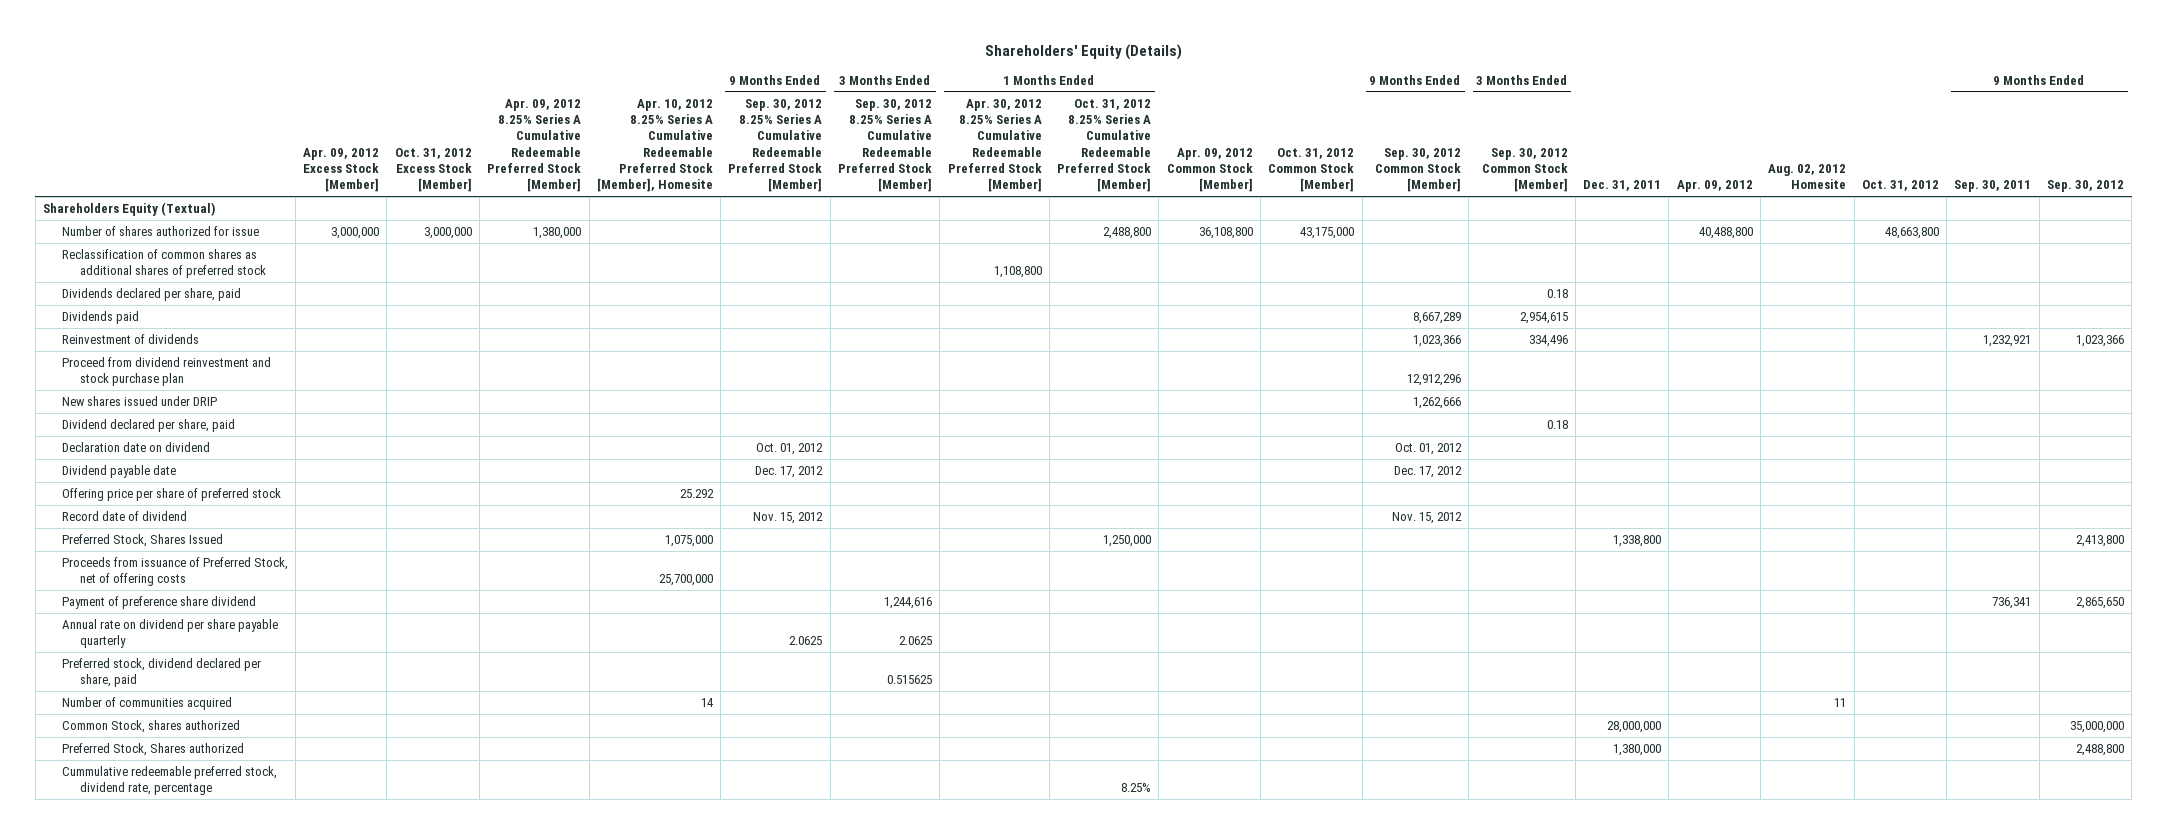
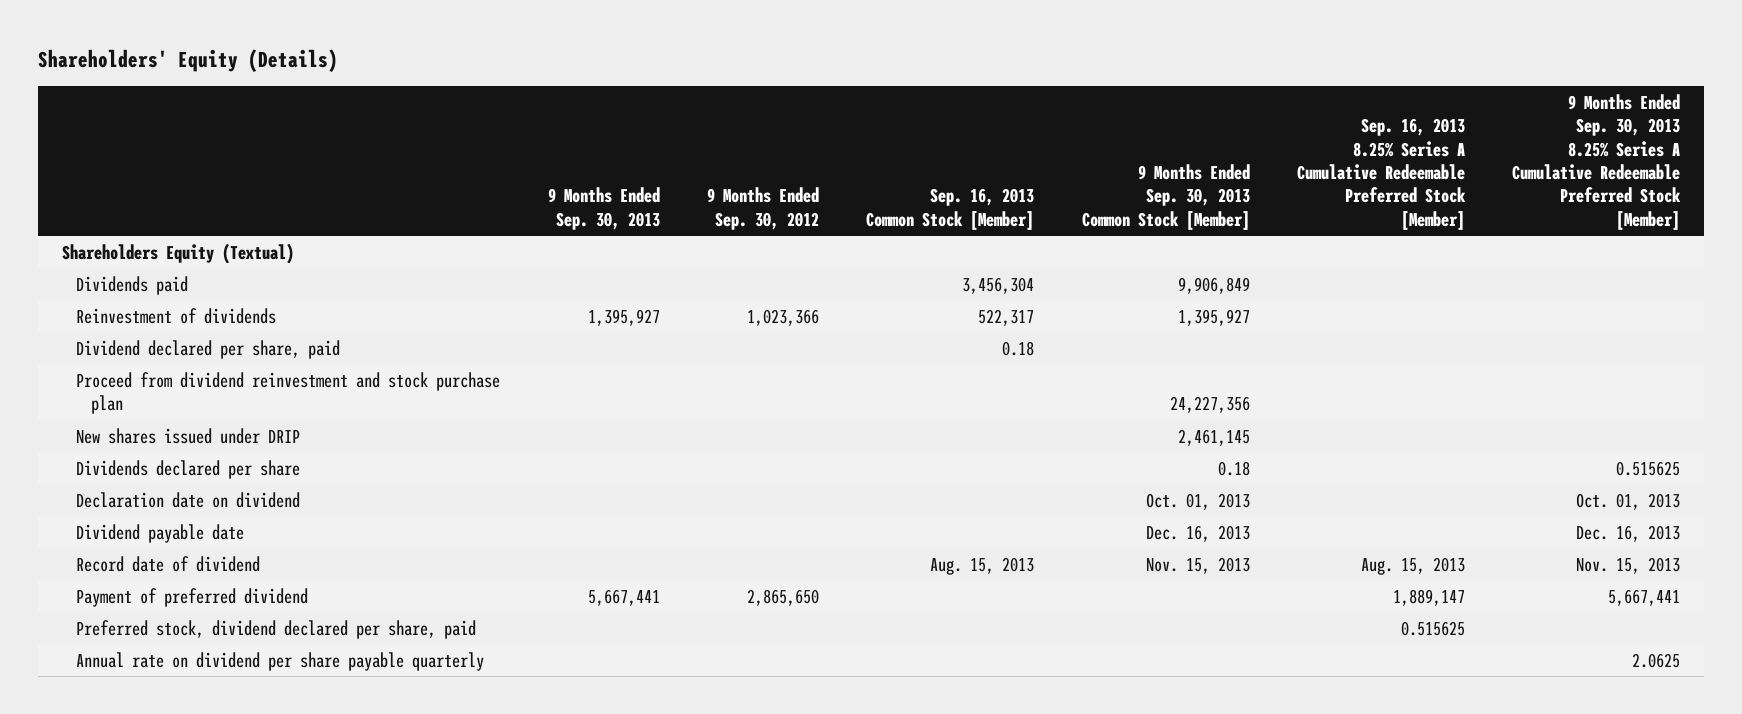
- | Apr. 09, 2012 Excess Stock [Member] | Oct. 31, 2012 Excess Stock [Member] | Apr. 09, 2012 8.25% Series A Cumulative Redeemable Preferred Stock [Member] | Apr. 10, 2012 8.25% Series A Cumulative Redeemable Preferred Stock [Member], Homesite | 9 Months Ended Sep. 30, 2012 8.25% Series A Cumulative Redeemable Preferred Stock [Member] | 3 Months Ended Sep. 30, 2012 8.25% Series A Cumulative Redeemable Preferred Stock [Member] | 1 Months Ended Apr. 30, 2012 8.25% Series A Cumulative Redeemable Preferred Stock [Member] | 1 Months Ended Oct. 31, 2012 8.25% Series A Cumulative Redeemable Preferred Stock [Member] | Apr. 09, 2012 Common Stock [Member] | Oct. 31, 2012 Common Stock [Member] | 9 Months Ended Sep. 30, 2012 Common Stock [Member] | 3 Months Ended Sep. 30, 2012 Common Stock [Member] | Dec. 31, 2011 | Apr. 09, 2012 | Aug. 02, 2012 Homesite | Oct. 31, 2012 | 9 Months Ended Sep. 30, 2011 | 9 Months Ended Sep. 30, 2012
+ | 9 Months Ended Sep. 30, 2013 | 9 Months Ended Sep. 30, 2012 | Sep. 16, 2013 Common Stock [Member] | 9 Months Ended Sep. 30, 2013 Common Stock [Member] | Sep. 16, 2013 8.25% Series A Cumulative Redeemable Preferred Stock [Member] | 9 Months Ended Sep. 30, 2013 8.25% Series A Cumulative Redeemable Preferred Stock [Member]
- Number of shares authorized for issue | 3,000,000 | 3,000,000 | 1,380,000 | | | | | 2,488,800 | 36,108,800 | 43,175,000 | | | | 40,488,800 | | 48,663,800 | |
- Reclassification of common shares as additional shares of preferred stock | | | | | | | 1,108,800 | | | | | | | | | | |
- Dividends declared per share, paid | | | | | | | | | | | | 0.18 | | | | | |
moved up: Dividend declared per share, paid | | | 0.18 | | |
+ Dividends declared per share | | | | 0.18 | | 0.515625
- Offering price per share of preferred stock | | | | 25.292 | | | | | | | | | | | | | |
- Preferred Stock, Shares Issued | | | | 1,075,000 | | | | 1,250,000 | | | | | 1,338,800 | | | | | 2,413,800
- Proceeds from issuance of Preferred Stock, net of offering costs | | | | 25,700,000 | | | | | | | | | | | | | |
- Payment of preference share dividend | | | | | | 1,244,616 | | | | | | | | | | | 736,341 | 2,865,650
+ Payment of preferred dividend | 5,667,441 | 2,865,650 | | | 1,889,147 | 5,667,441
- Number of communities acquired | | | | 14 | | | | | | | | | | | 11 | | |
- Common Stock, shares authorized | | | | | | | | | | | | | 28,000,000 | | | | | 35,000,000
- Preferred Stock, Shares authorized | | | | | | | | | | | | | 1,380,000 | | | | | 2,488,800
- Cummulative redeemable preferred stock, dividend rate, percentage | | | | | | | | 8.25% | | | | | | | | | |
moved down: Annual rate on dividend per share payable quarterly | | | | | | 2.0625

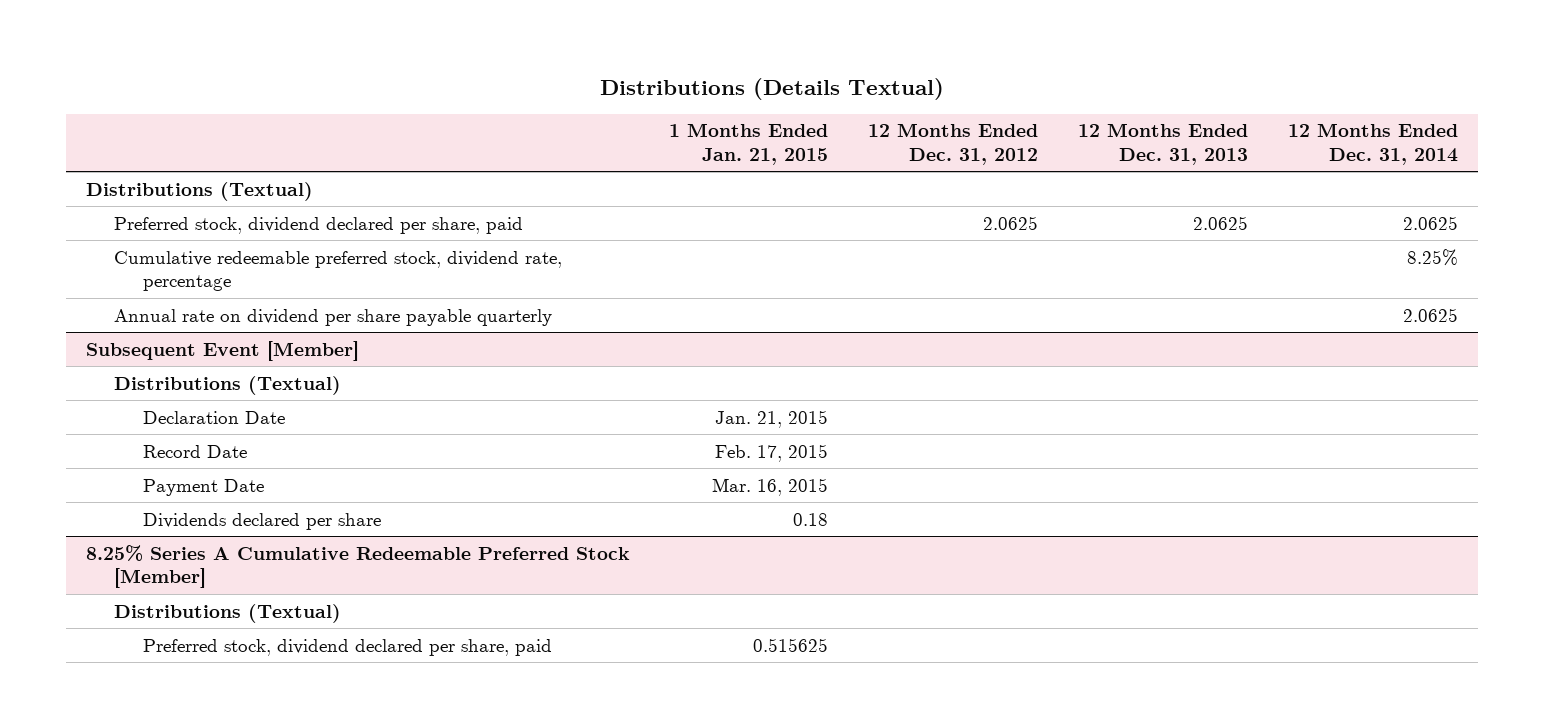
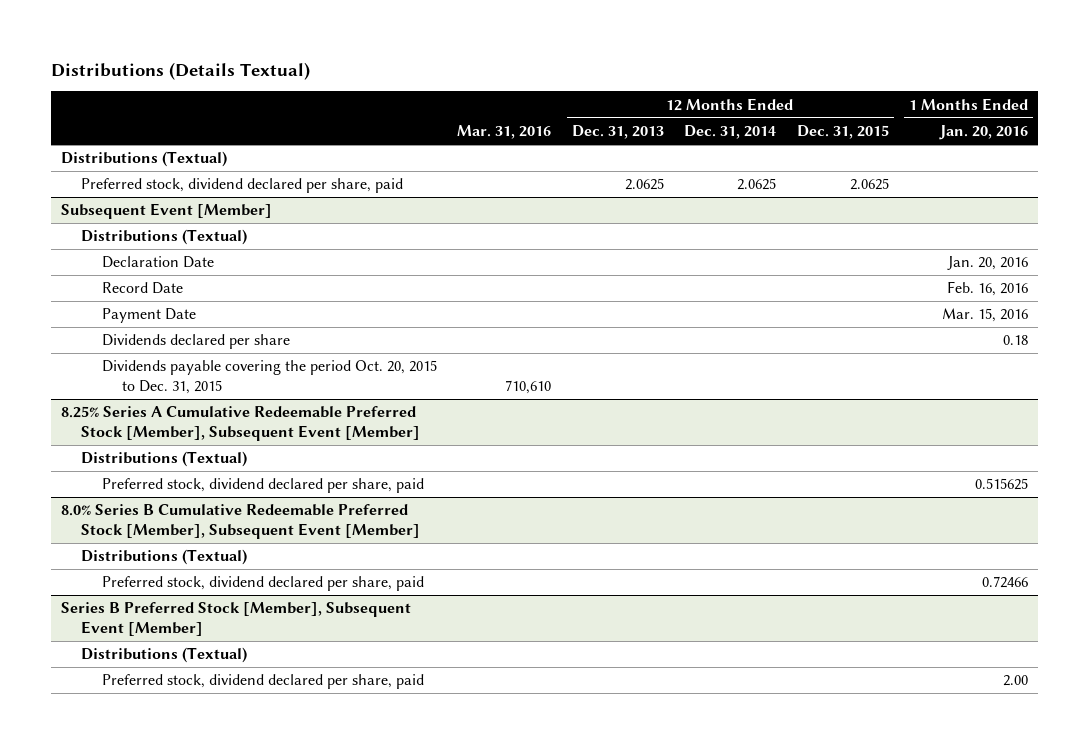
- | 1 Months Ended Jan. 21, 2015 | 12 Months Ended Dec. 31, 2012 | 12 Months Ended Dec. 31, 2013 | 12 Months Ended Dec. 31, 2014
+ | Mar. 31, 2016 | 12 Months Ended Dec. 31, 2013 | 12 Months Ended Dec. 31, 2014 | 12 Months Ended Dec. 31, 2015 | 1 Months Ended Jan. 20, 2016
- Cumulative redeemable preferred stock, dividend rate, percentage | | | | 8.25%
- Annual rate on dividend per share payable quarterly | | | | 2.0625
- 8.25% Series A Cumulative Redeemable Preferred Stock [Member]
@ Subsequent Event [Member]
+ Dividends payable covering the period Oct. 20, 2015 to Dec. 31, 2015 | 710,610 | | | |
+ 8.25% Series A Cumulative Redeemable Preferred Stock [Member], Subsequent Event [Member]
+ 8.0% Series B Cumulative Redeemable Preferred Stock [Member], Subsequent Event [Member]
+ Distributions (Textual)
+ Preferred stock, dividend declared per share, paid | | | | | 0.72466
+ Series B Preferred Stock [Member], Subsequent Event [Member]
+ Distributions (Textual)
+ Preferred stock, dividend declared per share, paid | | | | | 2.00

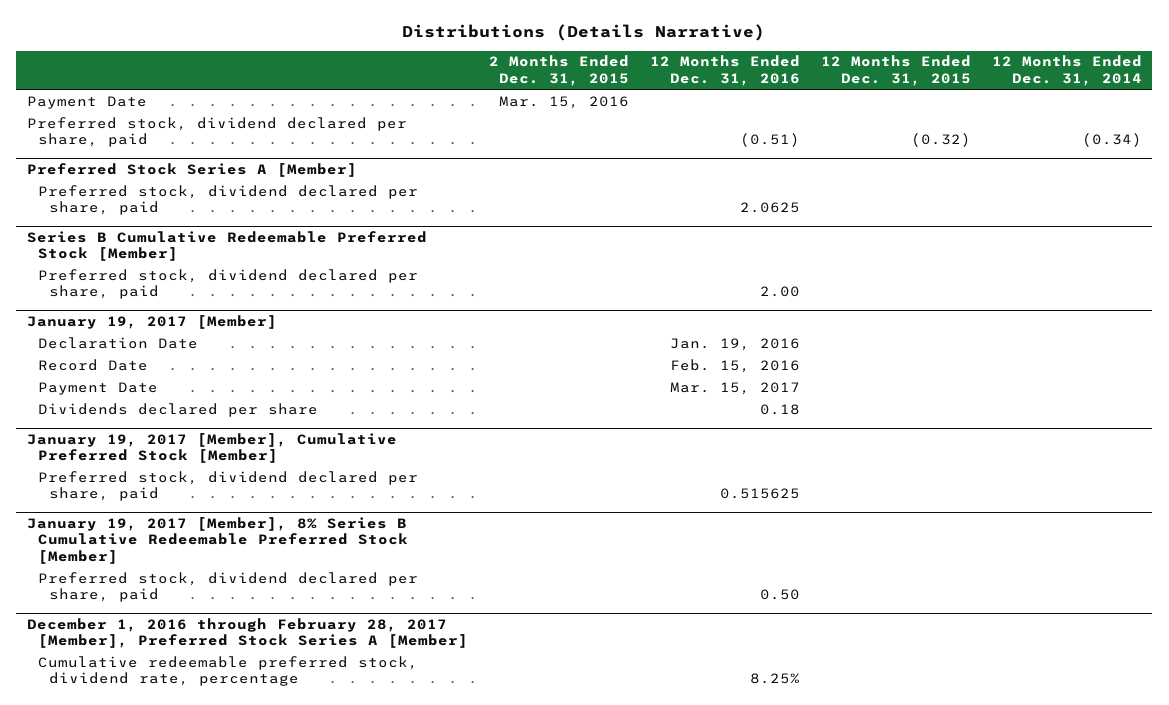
- Distributions (Details Textual)
+ Distributions (Details Narrative)
- | Mar. 31, 2016 | 12 Months Ended Dec. 31, 2013 | 12 Months Ended Dec. 31, 2014 | 12 Months Ended Dec. 31, 2015 | 1 Months Ended Jan. 20, 2016
+ | 2 Months Ended Dec. 31, 2015 | 12 Months Ended Dec. 31, 2016 | 12 Months Ended Dec. 31, 2015 | 12 Months Ended Dec. 31, 2014
- Distributions (Textual)
- Preferred stock, dividend declared per share, paid | | 2.0625 | 2.0625 | 2.0625 |
- Subsequent Event [Member]
- Distributions (Textual)
- Declaration Date | | | | | Jan. 20, 2016
- Record Date | | | | | Feb. 16, 2016
- Payment Date | | | | | Mar. 15, 2016
- Dividends declared per share | | | | | 0.18
- Dividends payable covering the period Oct. 20, 2015 to Dec. 31, 2015 | 710,610 | | | |
- 8.25% Series A Cumulative Redeemable Preferred Stock [Member], Subsequent Event [Member]
- Distributions (Textual)
+ Payment Date | Mar. 15, 2016 | | |
+ Preferred stock, dividend declared per share, paid | | (0.51) | (0.32) | (0.34)
+ Preferred Stock Series A [Member]
- 8.0% Series B Cumulative Redeemable Preferred Stock [Member], Subsequent Event [Member]
- Distributions (Textual)
+ Series B Cumulative Redeemable Preferred Stock [Member]
- Series B Preferred Stock [Member], Subsequent Event [Member]
- Distributions (Textual)
- Preferred stock, dividend declared per share, paid | | | | | 2.00
+ January 19, 2017 [Member]
+ Declaration Date | | Jan. 19, 2016 | |
+ Record Date | | Feb. 15, 2016 | |
+ Payment Date | | Mar. 15, 2017 | |
+ Dividends declared per share | | 0.18 | |
+ January 19, 2017 [Member], Cumulative Preferred Stock [Member]
+ Preferred stock, dividend declared per share, paid | | 0.515625 | |
+ January 19, 2017 [Member], 8% Series B Cumulative Redeemable Preferred Stock [Member]
+ Preferred stock, dividend declared per share, paid | | 0.50 | |
+ December 1, 2016 through February 28, 2017 [Member], Preferred Stock Series A [Member]
+ Cumulative redeemable preferred stock, dividend rate, percentage | | 8.25% | |

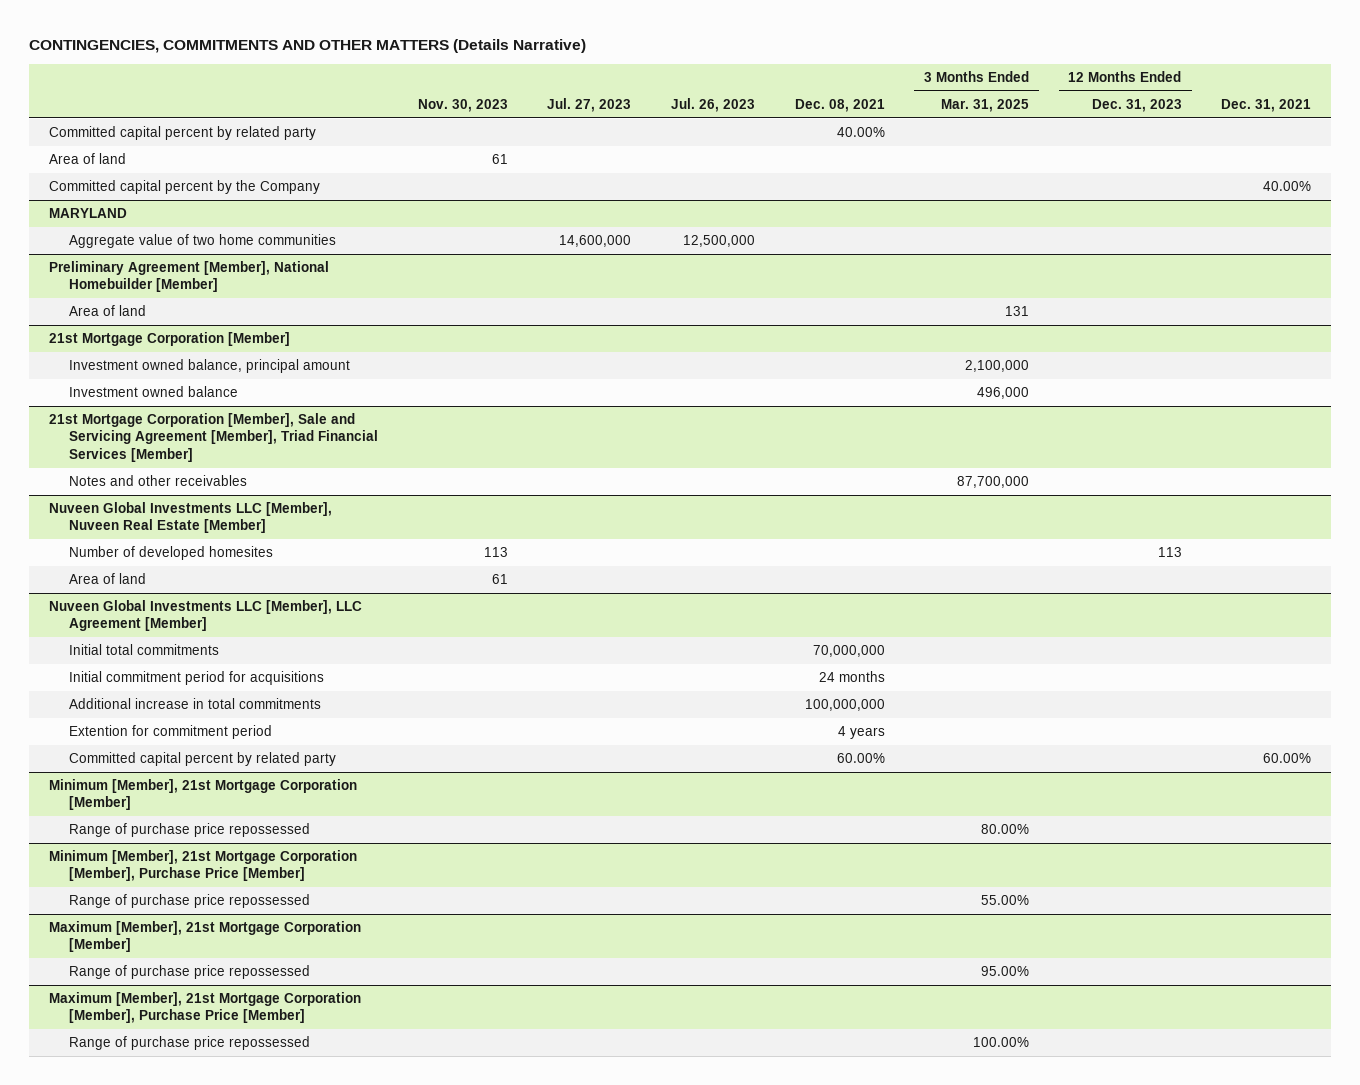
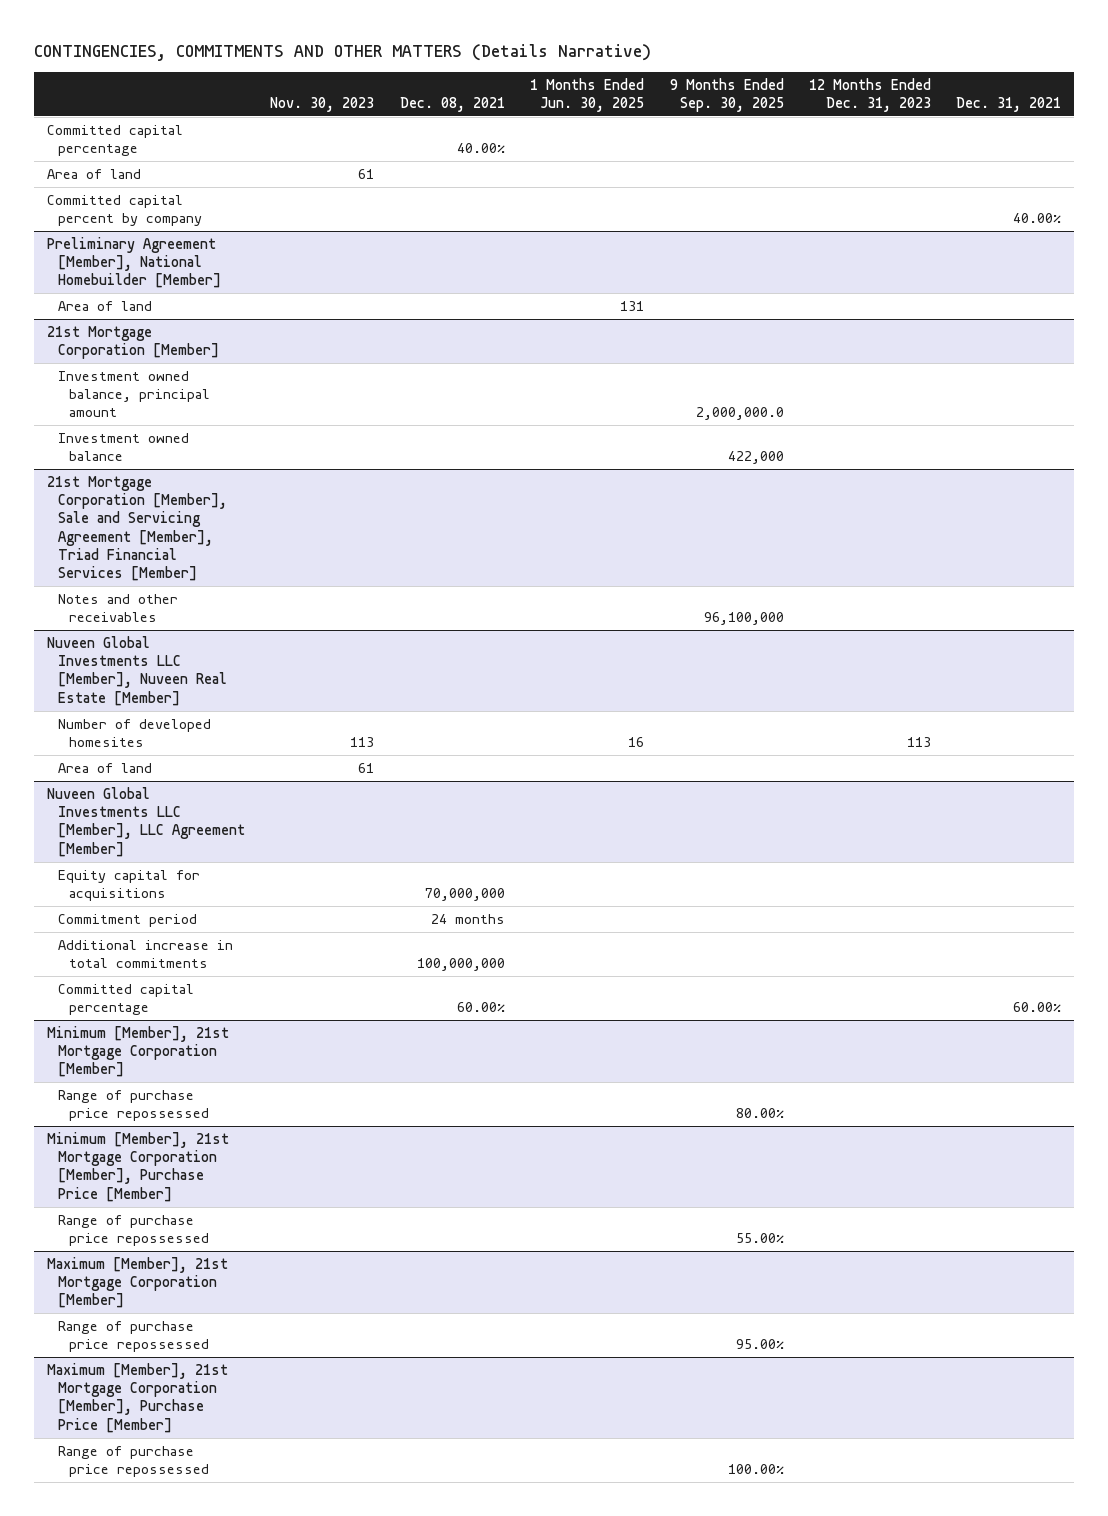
- | Nov. 30, 2023 | Jul. 27, 2023 | Jul. 26, 2023 | Dec. 08, 2021 | 3 Months Ended Mar. 31, 2025 | 12 Months Ended Dec. 31, 2023 | Dec. 31, 2021
+ | Nov. 30, 2023 | Dec. 08, 2021 | 1 Months Ended Jun. 30, 2025 | 9 Months Ended Sep. 30, 2025 | 12 Months Ended Dec. 31, 2023 | Dec. 31, 2021
- Committed capital percent by related party | | | | 40.00% | | |
+ Committed capital percentage | | 40.00% | | | |
- Committed capital percent by the Company | | | | | | | 40.00%
- MARYLAND
- Aggregate value of two home communities | | 14,600,000 | 12,500,000 | | | |
+ Committed capital percent by company | | | | | | 40.00%
@ Nuveen Global Investments LLC [Member], LLC Agreement [Member]
- Initial total commitments | | | | 70,000,000 | | |
- Initial commitment period for acquisitions | | | | 24 months | | |
+ Equity capital for acquisitions | | 70,000,000 | | | |
+ Commitment period | | 24 months | | | |
- Extention for commitment period | | | | 4 years | | |
- Committed capital percent by related party | | | | 60.00% | | | 60.00%
+ Committed capital percentage | | 60.00% | | | | 60.00%

